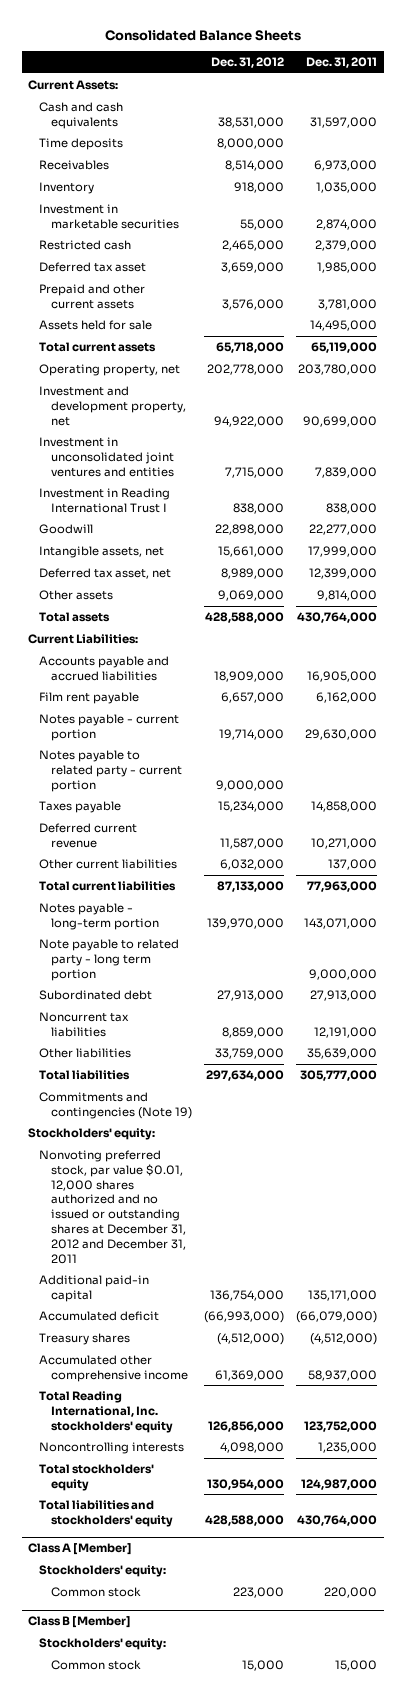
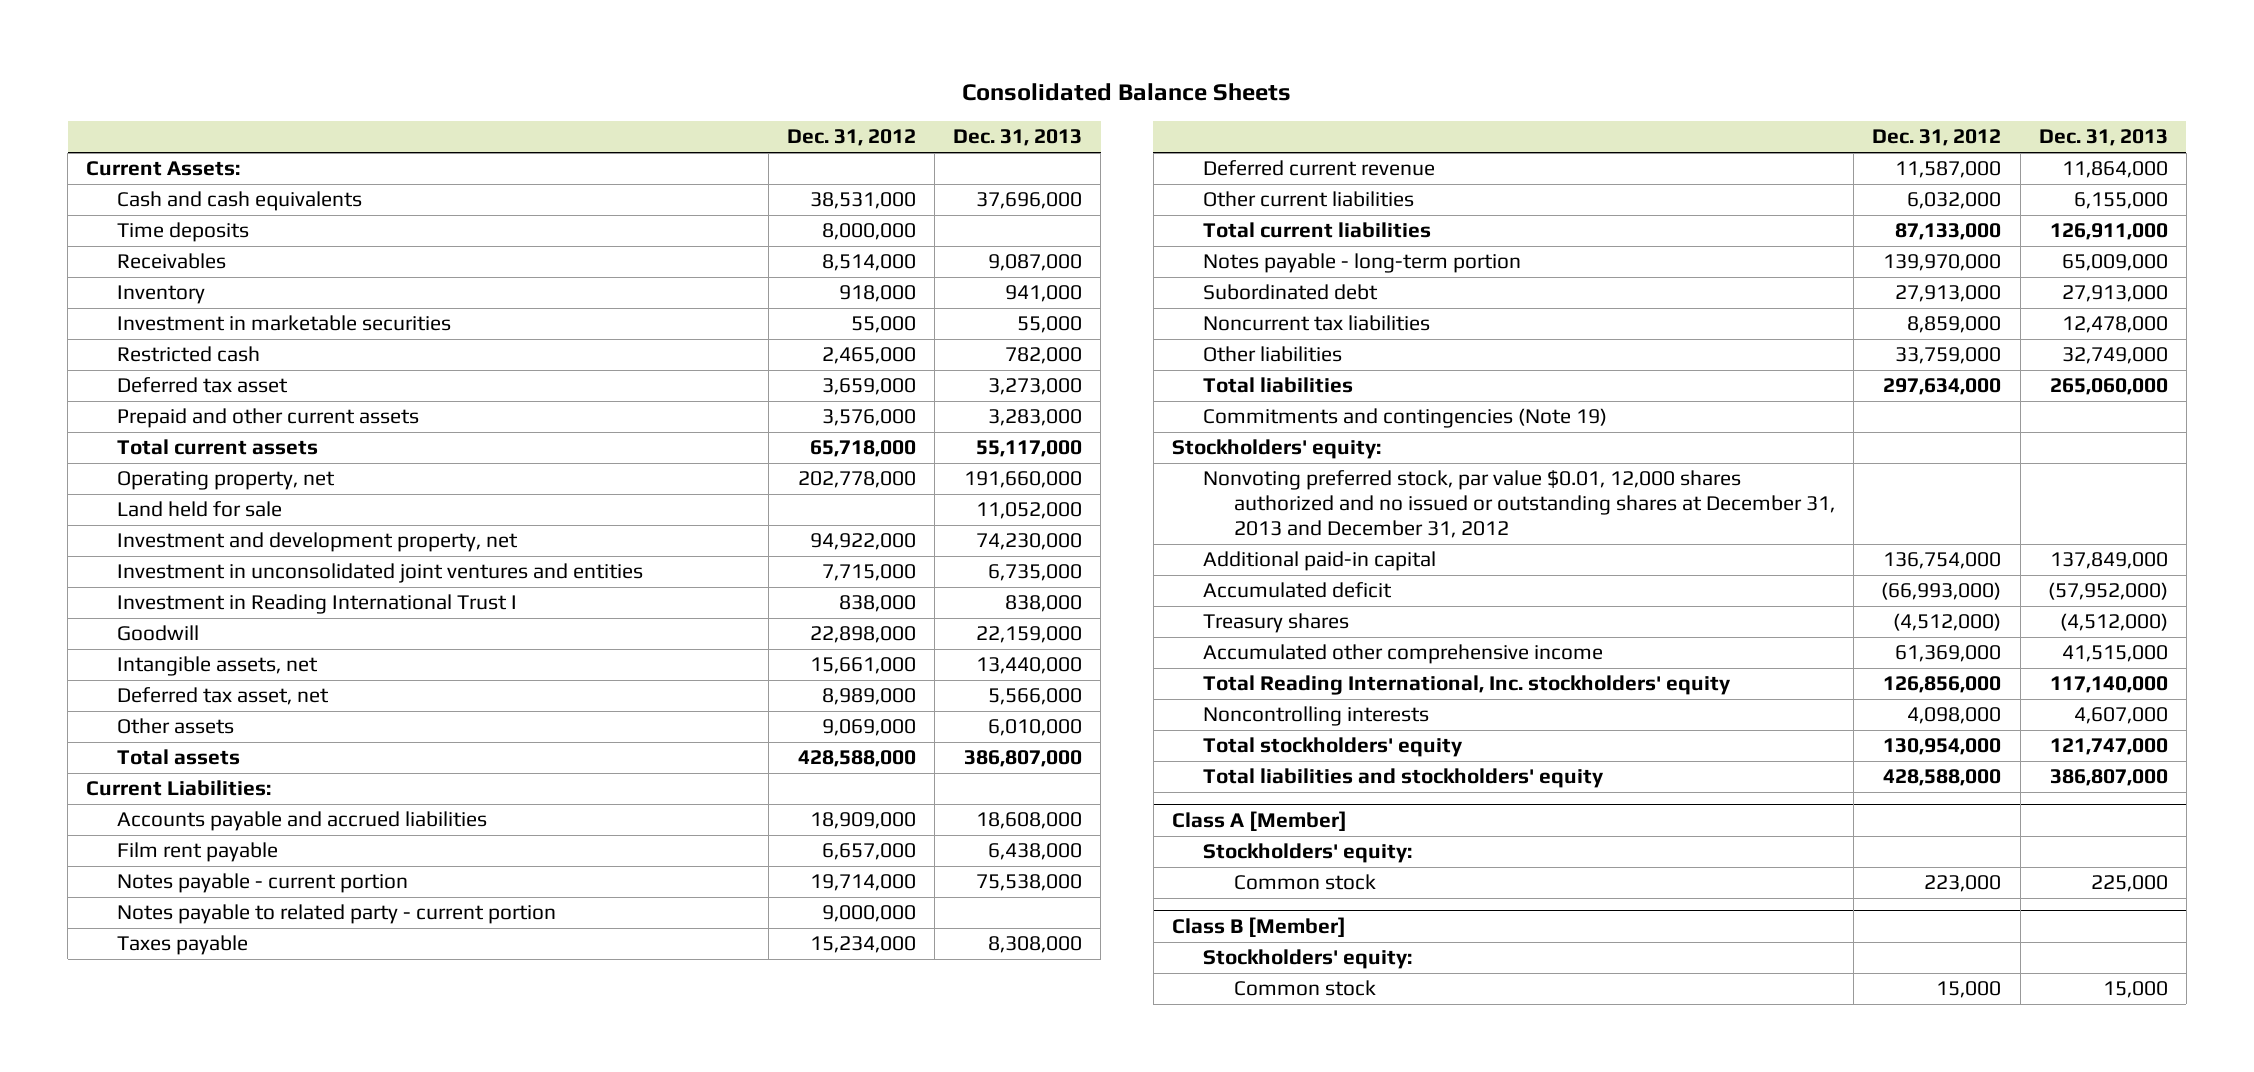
- | Dec. 31, 2012 | Dec. 31, 2011
+ | Dec. 31, 2012 | Dec. 31, 2013
- Assets held for sale | | 14,495,000
+ Land held for sale | | 11,052,000
- Note payable to related party - long term portion | | 9,000,000
- Nonvoting preferred stock, par value $0.01, 12,000 shares authorized and no issued or outstanding shares at December 31, 2012 and December 31, 2011
+ Nonvoting preferred stock, par value $0.01, 12,000 shares authorized and no issued or outstanding shares at December 31, 2013 and December 31, 2012

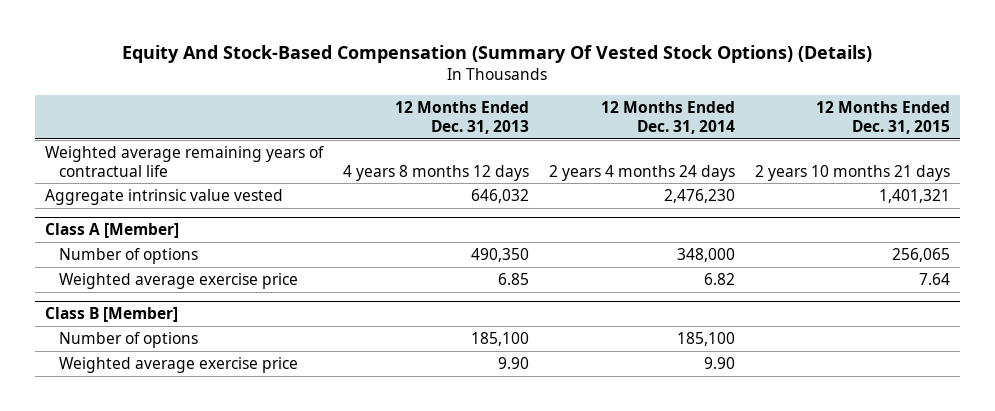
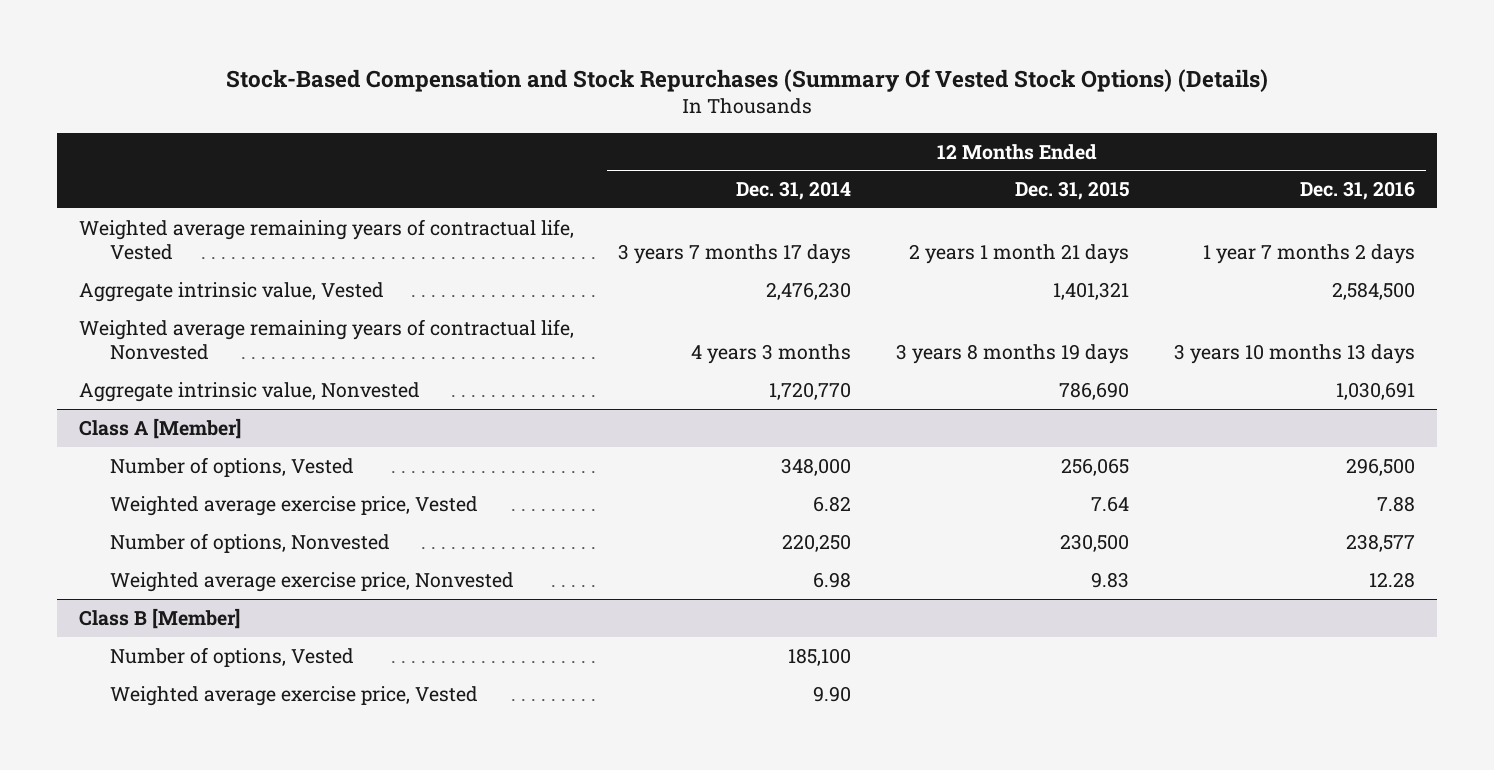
- Equity And Stock-Based Compensation (Summary Of Vested Stock Options) (Details)
+ Stock-Based Compensation and Stock Repurchases (Summary Of Vested Stock Options) (Details)
- | 12 Months Ended Dec. 31, 2013 | 12 Months Ended Dec. 31, 2014 | 12 Months Ended Dec. 31, 2015
+ | 12 Months Ended Dec. 31, 2014 | 12 Months Ended Dec. 31, 2015 | 12 Months Ended Dec. 31, 2016
- Weighted average remaining years of contractual life | 4 years 8 months 12 days | 2 years 4 months 24 days | 2 years 10 months 21 days
- Aggregate intrinsic value vested | 646,032 | 2,476,230 | 1,401,321
+ Weighted average remaining years of contractual life, Vested | 3 years 7 months 17 days | 2 years 1 month 21 days | 1 year 7 months 2 days
+ Aggregate intrinsic value, Vested | 2,476,230 | 1,401,321 | 2,584,500
+ Weighted average remaining years of contractual life, Nonvested | 4 years 3 months | 3 years 8 months 19 days | 3 years 10 months 13 days
+ Aggregate intrinsic value, Nonvested | 1,720,770 | 786,690 | 1,030,691
@ Class A [Member]
- Number of options | 490,350 | 348,000 | 256,065
- Weighted average exercise price | 6.85 | 6.82 | 7.64
+ Number of options, Vested | 348,000 | 256,065 | 296,500
+ Weighted average exercise price, Vested | 6.82 | 7.64 | 7.88
+ Number of options, Nonvested | 220,250 | 230,500 | 238,577
+ Weighted average exercise price, Nonvested | 6.98 | 9.83 | 12.28
@ Class B [Member]
- Number of options | 185,100 | 185,100 |
- Weighted average exercise price | 9.90 | 9.90 |
+ Number of options, Vested | 185,100 | |
+ Weighted average exercise price, Vested | 9.90 | |

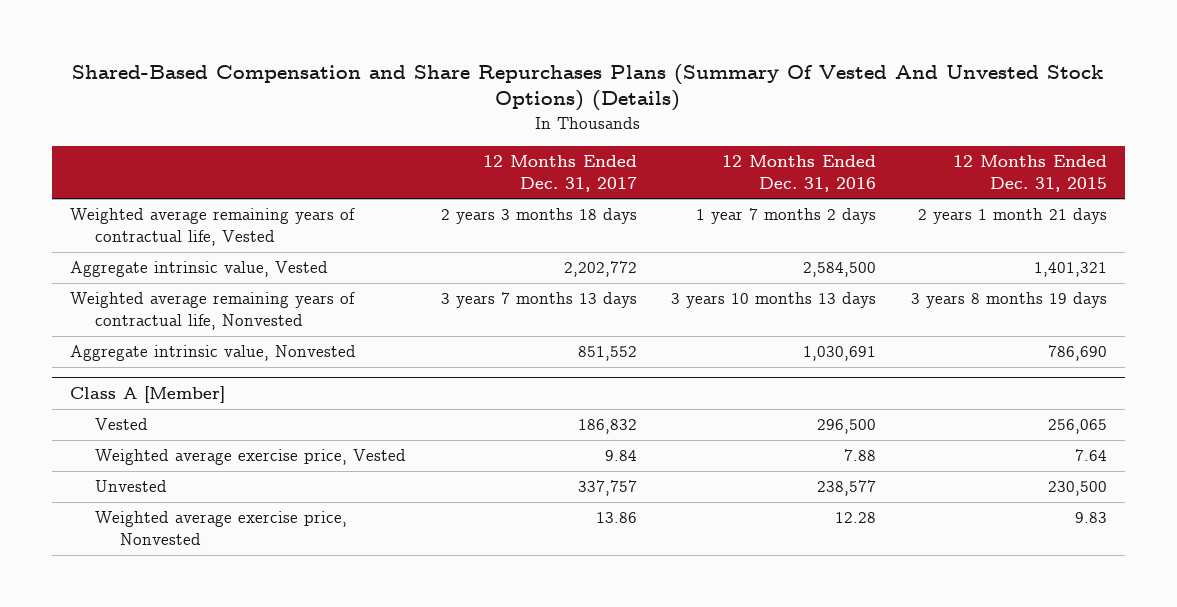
- Stock-Based Compensation and Stock Repurchases (Summary Of Vested Stock Options) (Details)
+ Shared-Based Compensation and Share Repurchases Plans (Summary Of Vested And Unvested Stock Options) (Details)
- | 12 Months Ended Dec. 31, 2014 | 12 Months Ended Dec. 31, 2015 | 12 Months Ended Dec. 31, 2016
+ | 12 Months Ended Dec. 31, 2017 | 12 Months Ended Dec. 31, 2016 | 12 Months Ended Dec. 31, 2015
@ Class A [Member]
- Number of options, Vested | 348,000 | 256,065 | 296,500
+ Vested | 186,832 | 296,500 | 256,065
- Number of options, Nonvested | 220,250 | 230,500 | 238,577
+ Unvested | 337,757 | 238,577 | 230,500
- Class B [Member]
- Number of options, Vested | 185,100 | |
- Weighted average exercise price, Vested | 9.90 | |

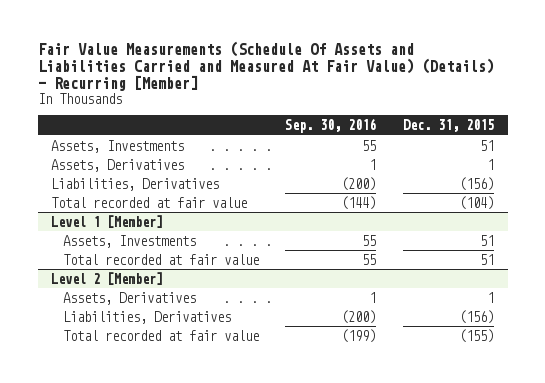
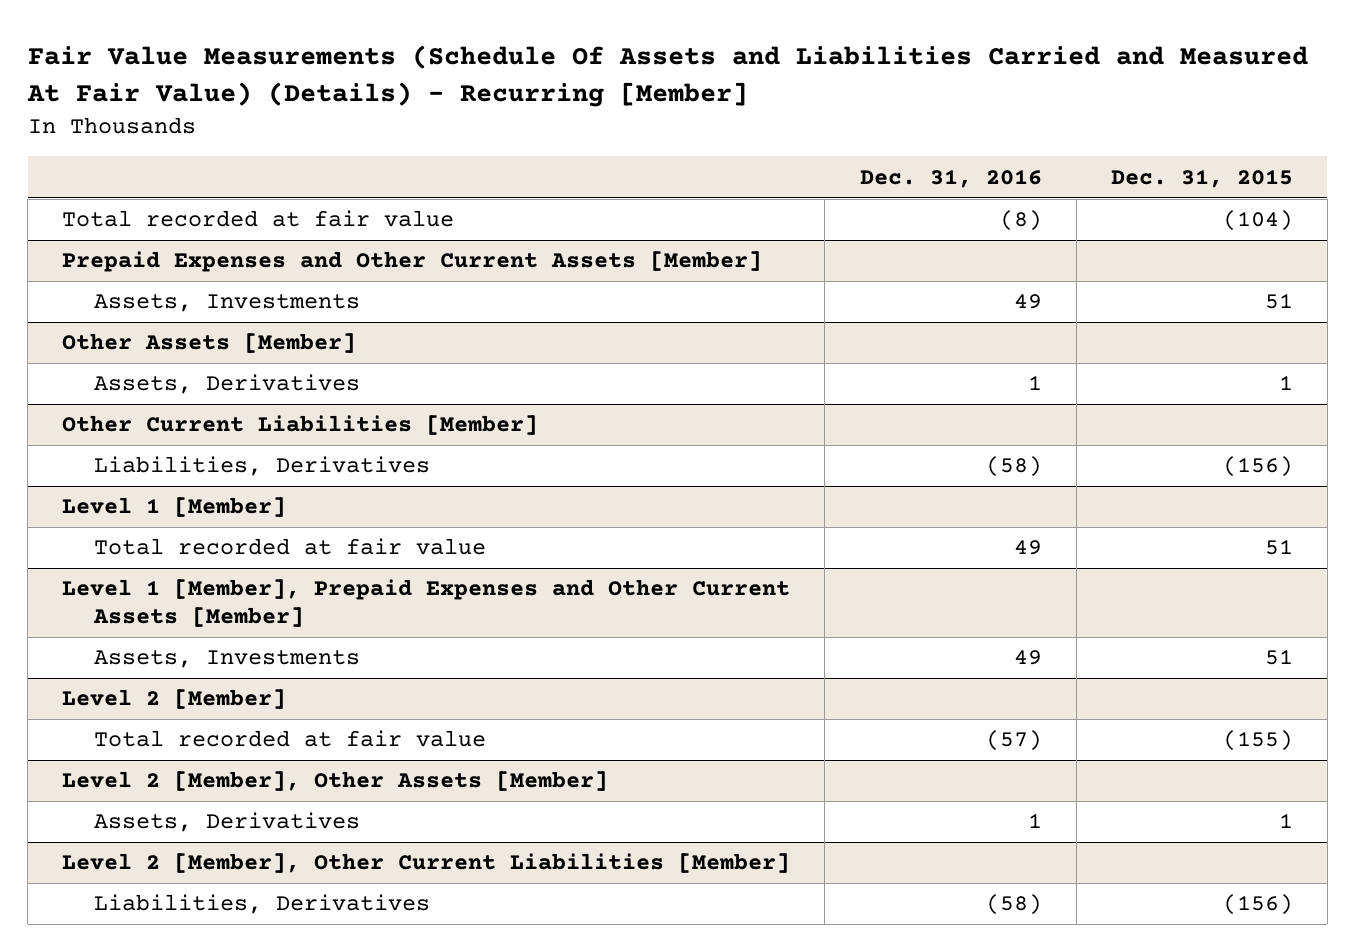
- | Sep. 30, 2016 | Dec. 31, 2015
+ | Dec. 31, 2016 | Dec. 31, 2015
moved up: Total recorded at fair value | (8) | (104)
+ Prepaid Expenses and Other Current Assets [Member]
+ Other Assets [Member]
+ Other Current Liabilities [Member]
@ Level 1 [Member]
- Assets, Investments | 55 | 51
+ Level 1 [Member], Prepaid Expenses and Other Current Assets [Member]
+ Assets, Investments | 49 | 51
@ Level 2 [Member]
moved up: Total recorded at fair value | (57) | (155)
+ Level 2 [Member], Other Assets [Member]
+ Level 2 [Member], Other Current Liabilities [Member]

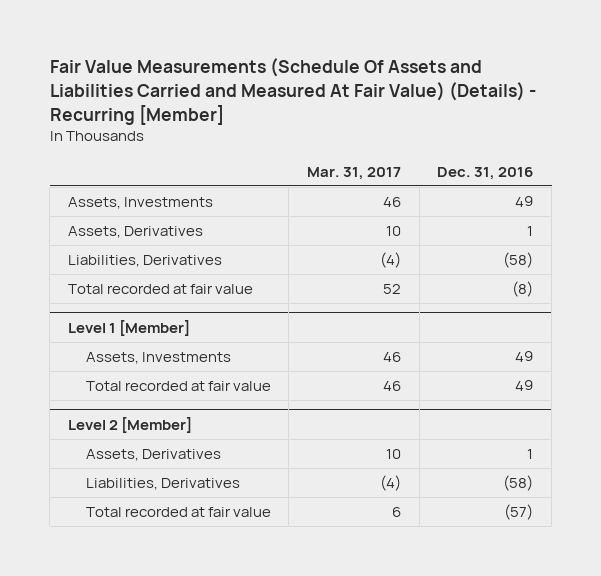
- | Dec. 31, 2016 | Dec. 31, 2015
+ | Mar. 31, 2017 | Dec. 31, 2016
- Prepaid Expenses and Other Current Assets [Member]
- Other Assets [Member]
- Other Current Liabilities [Member]
moved down: Total recorded at fair value | 52 | (8)
- Level 1 [Member], Prepaid Expenses and Other Current Assets [Member]
@ Level 1 [Member]
moved down: Total recorded at fair value | 46 | 49
- Level 2 [Member], Other Assets [Member]
- Level 2 [Member], Other Current Liabilities [Member]
@ Level 2 [Member]
moved down: Total recorded at fair value | 6 | (57)

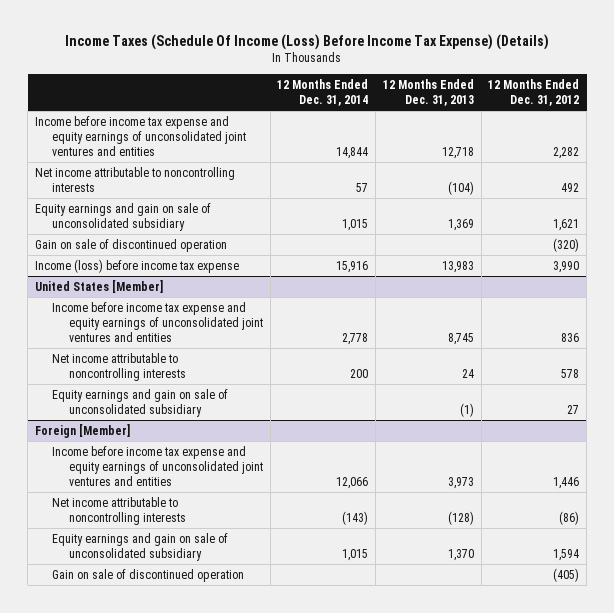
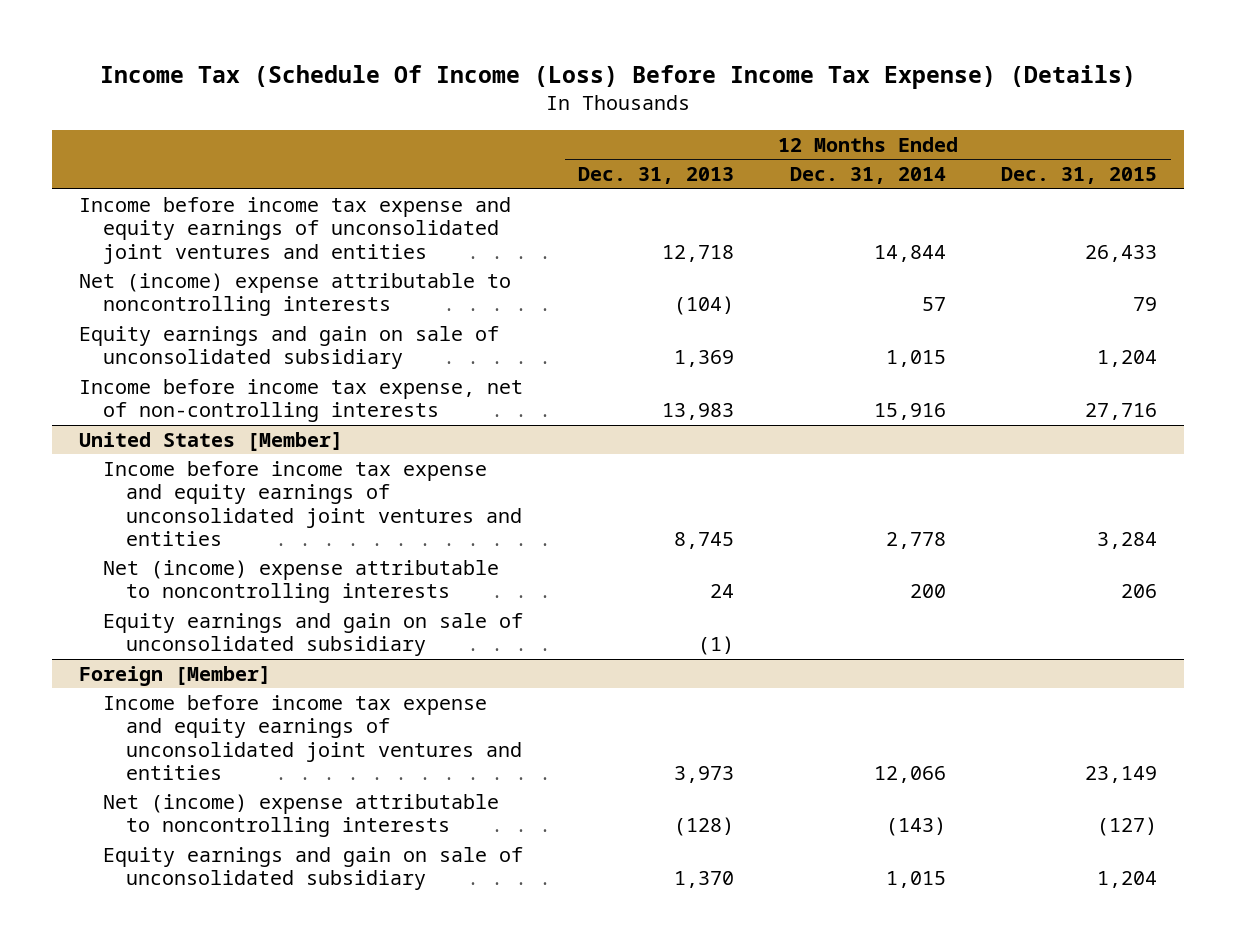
- Income Taxes (Schedule Of Income (Loss) Before Income Tax Expense) (Details)
+ Income Tax (Schedule Of Income (Loss) Before Income Tax Expense) (Details)
- | 12 Months Ended Dec. 31, 2014 | 12 Months Ended Dec. 31, 2013 | 12 Months Ended Dec. 31, 2012
+ | 12 Months Ended Dec. 31, 2013 | 12 Months Ended Dec. 31, 2014 | 12 Months Ended Dec. 31, 2015
- Net income attributable to noncontrolling interests | 57 | (104) | 492
+ Net (income) expense attributable to noncontrolling interests | (104) | 57 | 79
- Gain on sale of discontinued operation | | | (320)
- Income (loss) before income tax expense | 15,916 | 13,983 | 3,990
+ Income before income tax expense, net of non-controlling interests | 13,983 | 15,916 | 27,716
@ United States [Member]
- Net income attributable to noncontrolling interests | 200 | 24 | 578
+ Net (income) expense attributable to noncontrolling interests | 24 | 200 | 206
@ Foreign [Member]
- Net income attributable to noncontrolling interests | (143) | (128) | (86)
+ Net (income) expense attributable to noncontrolling interests | (128) | (143) | (127)
- Gain on sale of discontinued operation | | | (405)

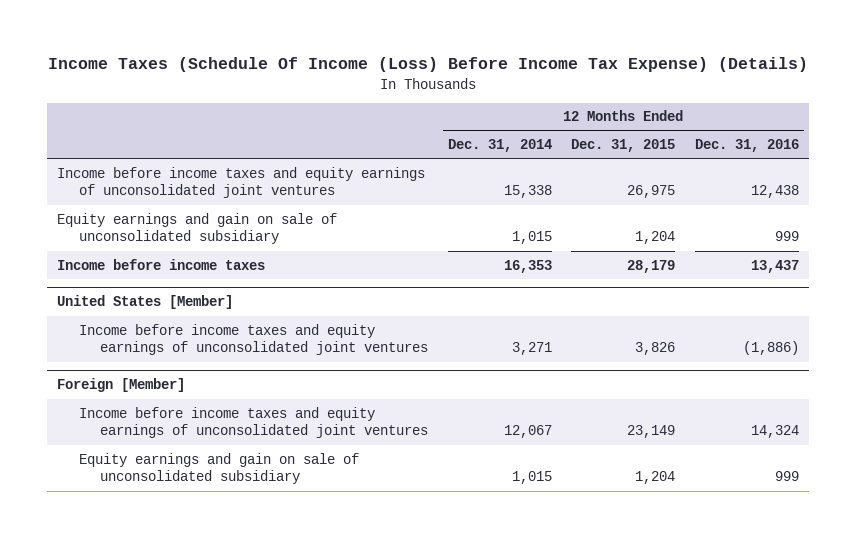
- Income Tax (Schedule Of Income (Loss) Before Income Tax Expense) (Details)
+ Income Taxes (Schedule Of Income (Loss) Before Income Tax Expense) (Details)
- | 12 Months Ended Dec. 31, 2013 | 12 Months Ended Dec. 31, 2014 | 12 Months Ended Dec. 31, 2015
+ | 12 Months Ended Dec. 31, 2014 | 12 Months Ended Dec. 31, 2015 | 12 Months Ended Dec. 31, 2016
- Income before income tax expense and equity earnings of unconsolidated joint ventures and entities | 12,718 | 14,844 | 26,433
- Net (income) expense attributable to noncontrolling interests | (104) | 57 | 79
+ Income before income taxes and equity earnings of unconsolidated joint ventures | 15,338 | 26,975 | 12,438
- Income before income tax expense, net of non-controlling interests | 13,983 | 15,916 | 27,716
+ Income before income taxes | 16,353 | 28,179 | 13,437
@ United States [Member]
- Income before income tax expense and equity earnings of unconsolidated joint ventures and entities | 8,745 | 2,778 | 3,284
- Net (income) expense attributable to noncontrolling interests | 24 | 200 | 206
- Equity earnings and gain on sale of unconsolidated subsidiary | (1) | |
+ Income before income taxes and equity earnings of unconsolidated joint ventures | 3,271 | 3,826 | (1,886)
@ Foreign [Member]
- Income before income tax expense and equity earnings of unconsolidated joint ventures and entities | 3,973 | 12,066 | 23,149
- Net (income) expense attributable to noncontrolling interests | (128) | (143) | (127)
+ Income before income taxes and equity earnings of unconsolidated joint ventures | 12,067 | 23,149 | 14,324

